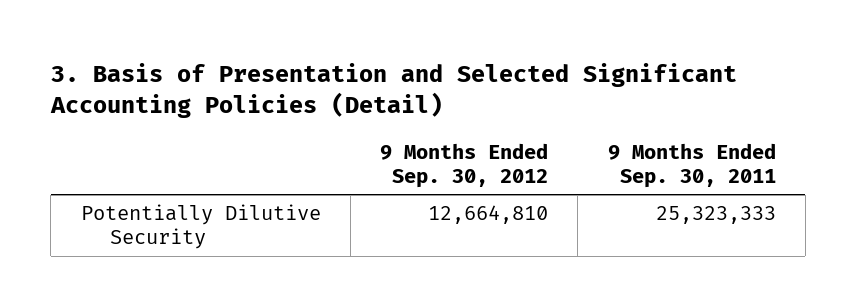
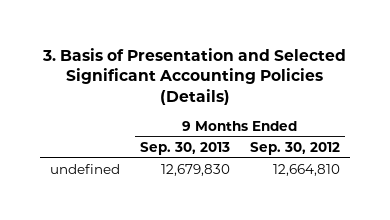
- 3. Basis of Presentation and Selected Significant Accounting Policies (Detail)
+ 3. Basis of Presentation and Selected Significant Accounting Policies (Details)
- | 9 Months Ended Sep. 30, 2012 | 9 Months Ended Sep. 30, 2011
+ | 9 Months Ended Sep. 30, 2013 | 9 Months Ended Sep. 30, 2012
- Potentially Dilutive Security | 12,664,810 | 25,323,333
+ undefined | 12,679,830 | 12,664,810

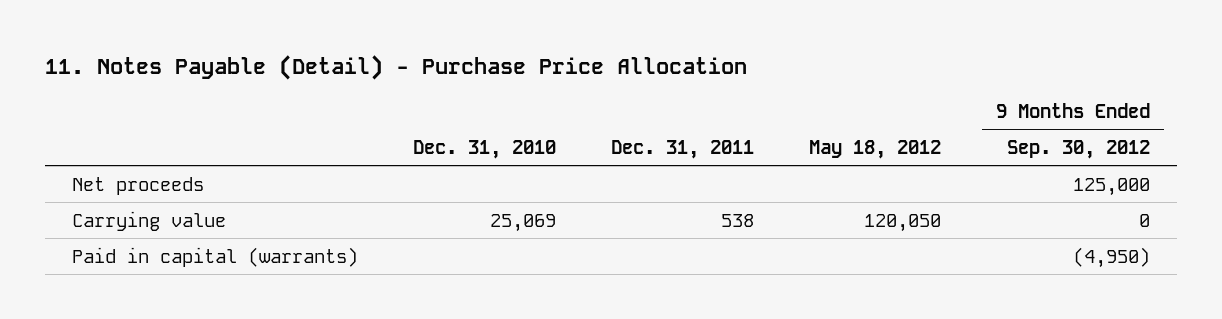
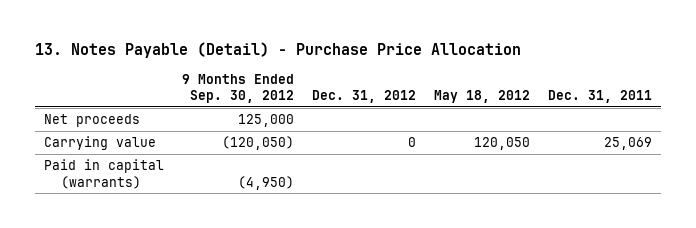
- 11. Notes Payable (Detail) - Purchase Price Allocation
+ 13. Notes Payable (Detail) - Purchase Price Allocation
- | Dec. 31, 2010 | Dec. 31, 2011 | May 18, 2012 | 9 Months Ended Sep. 30, 2012
+ | 9 Months Ended Sep. 30, 2012 | Dec. 31, 2012 | May 18, 2012 | Dec. 31, 2011
- Carrying value | 25,069 | 538 | 120,050 | 0
+ Carrying value | (120,050) | 0 | 120,050 | 25,069

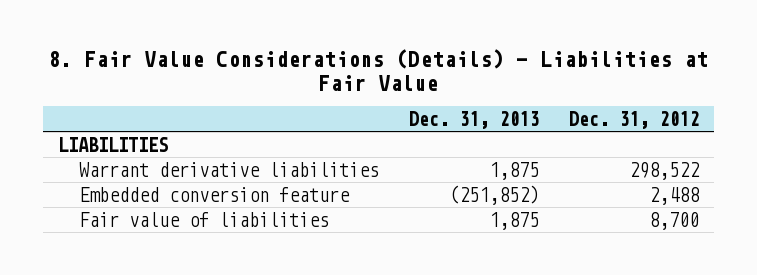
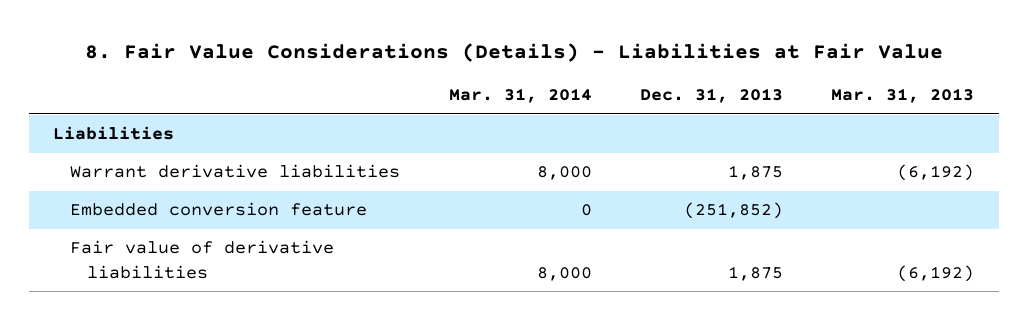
- | Dec. 31, 2013 | Dec. 31, 2012
+ | Mar. 31, 2014 | Dec. 31, 2013 | Mar. 31, 2013
- LIABILITIES
+ Liabilities
- Fair value of liabilities | 1,875 | 8,700
+ Fair value of derivative liabilities | 8,000 | 1,875 | (6,192)

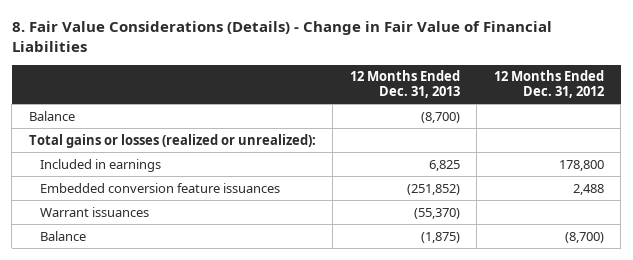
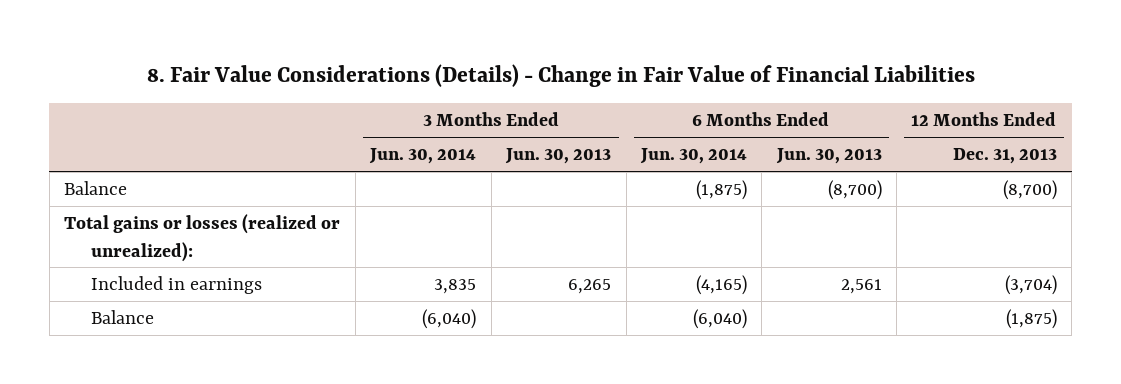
- | 12 Months Ended Dec. 31, 2013 | 12 Months Ended Dec. 31, 2012
+ | 3 Months Ended Jun. 30, 2014 | 3 Months Ended Jun. 30, 2013 | 6 Months Ended Jun. 30, 2014 | 6 Months Ended Jun. 30, 2013 | 12 Months Ended Dec. 31, 2013
- Included in earnings | 6,825 | 178,800
- Embedded conversion feature issuances | (251,852) | 2,488
- Warrant issuances | (55,370) |
+ Included in earnings | 3,835 | 6,265 | (4,165) | 2,561 | (3,704)

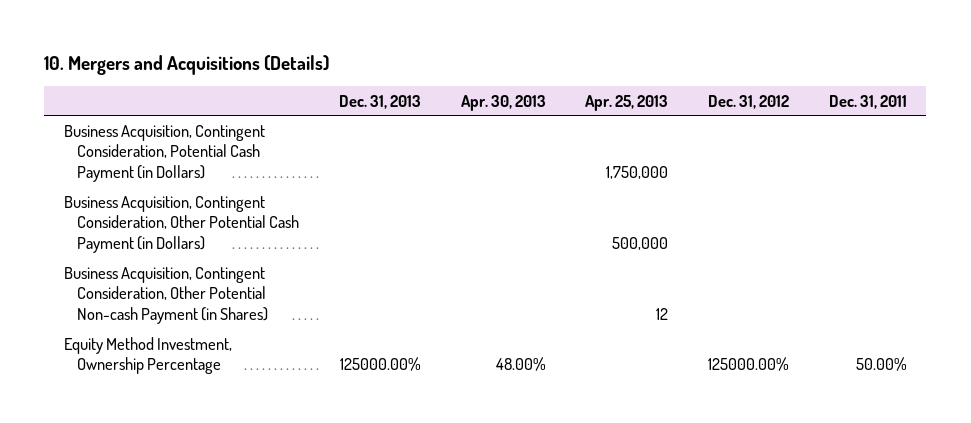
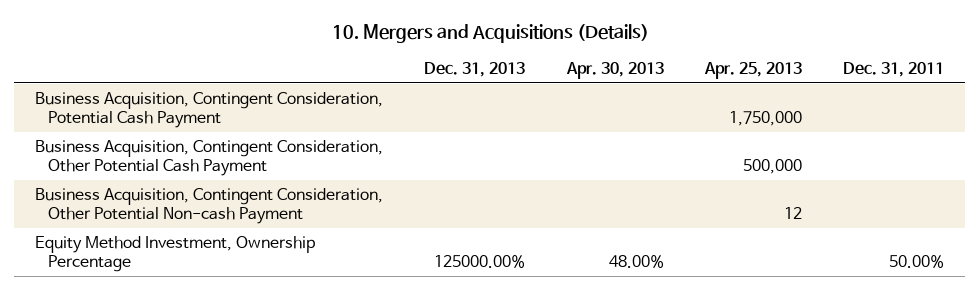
- | Dec. 31, 2013 | Apr. 30, 2013 | Apr. 25, 2013 | Dec. 31, 2012 | Dec. 31, 2011
+ | Dec. 31, 2013 | Apr. 30, 2013 | Apr. 25, 2013 | Dec. 31, 2011
- Business Acquisition, Contingent Consideration, Potential Cash Payment (in Dollars) | | | 1,750,000 | |
- Business Acquisition, Contingent Consideration, Other Potential Cash Payment (in Dollars) | | | 500,000 | |
- Business Acquisition, Contingent Consideration, Other Potential Non-cash Payment (in Shares) | | | 12 | |
+ Business Acquisition, Contingent Consideration, Potential Cash Payment | | | 1,750,000 |
+ Business Acquisition, Contingent Consideration, Other Potential Cash Payment | | | 500,000 |
+ Business Acquisition, Contingent Consideration, Other Potential Non-cash Payment | | | 12 |

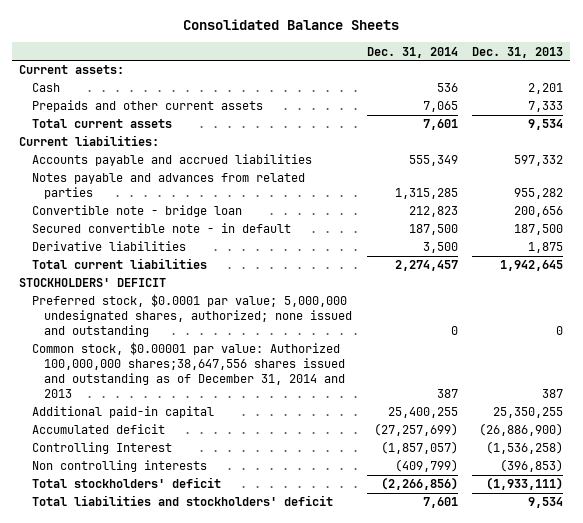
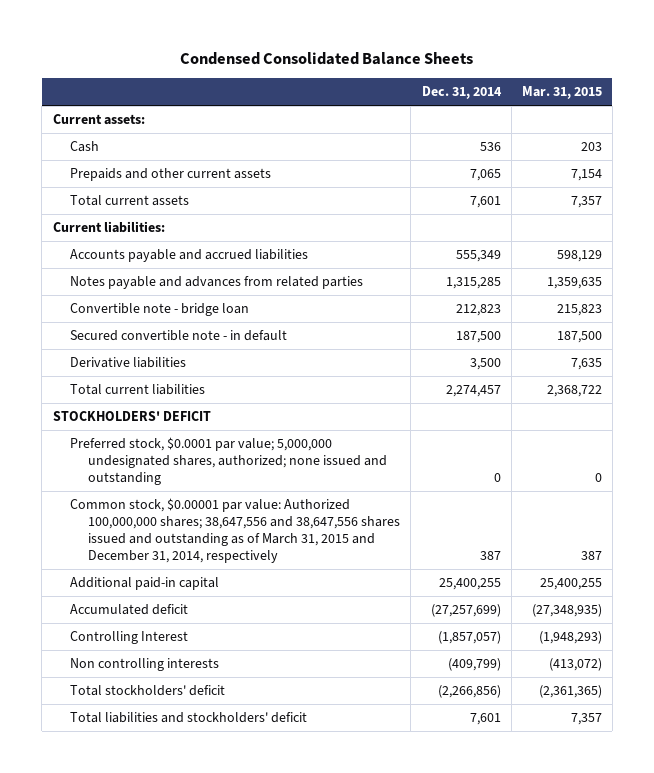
- Consolidated Balance Sheets
+ Condensed Consolidated Balance Sheets
- | Dec. 31, 2014 | Dec. 31, 2013
+ | Dec. 31, 2014 | Mar. 31, 2015
- Common stock, $0.00001 par value: Authorized 100,000,000 shares;38,647,556 shares issued and outstanding as of December 31, 2014 and 2013 | 387 | 387
+ Common stock, $0.00001 par value: Authorized 100,000,000 shares; 38,647,556 and 38,647,556 shares issued and outstanding as of March 31, 2015 and December 31, 2014, respectively | 387 | 387

